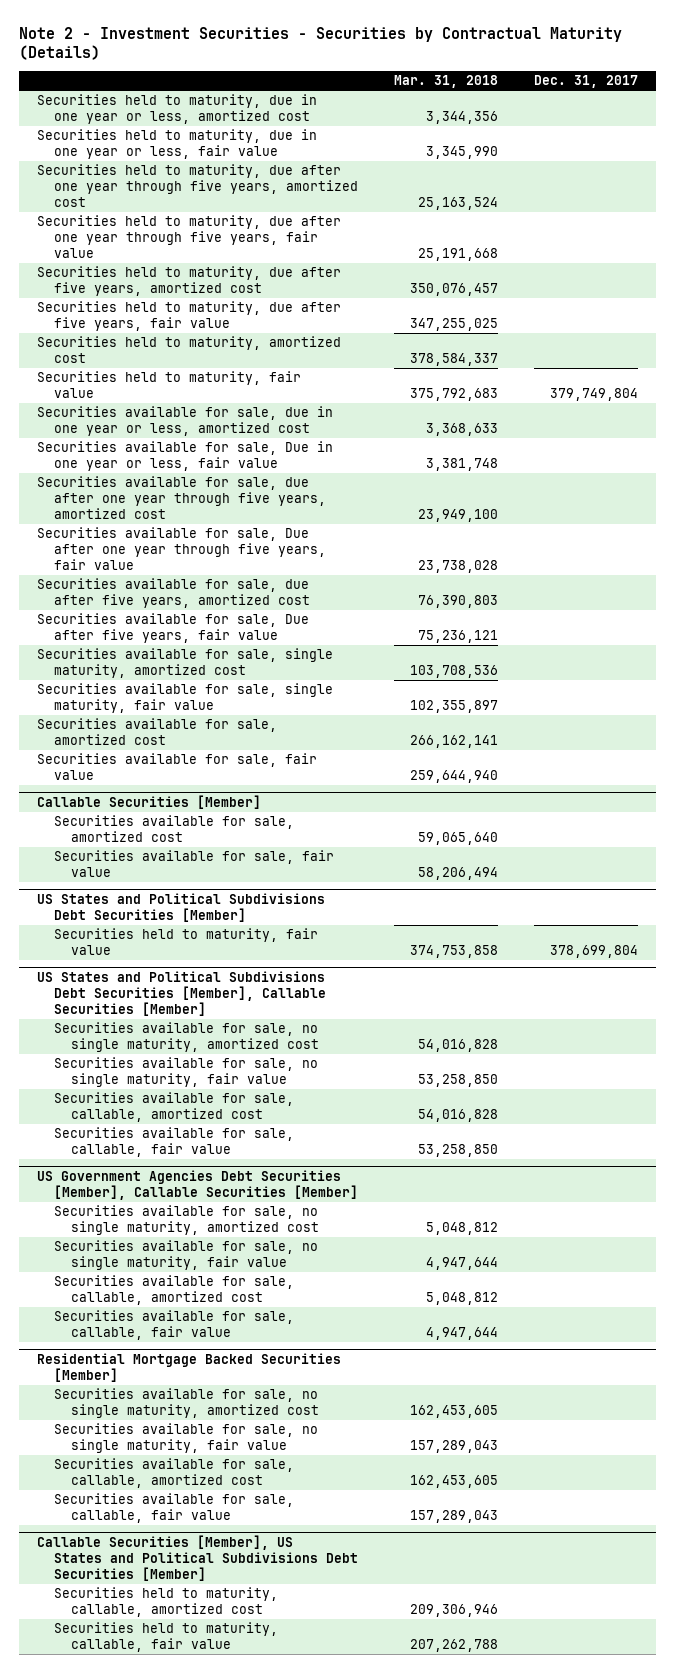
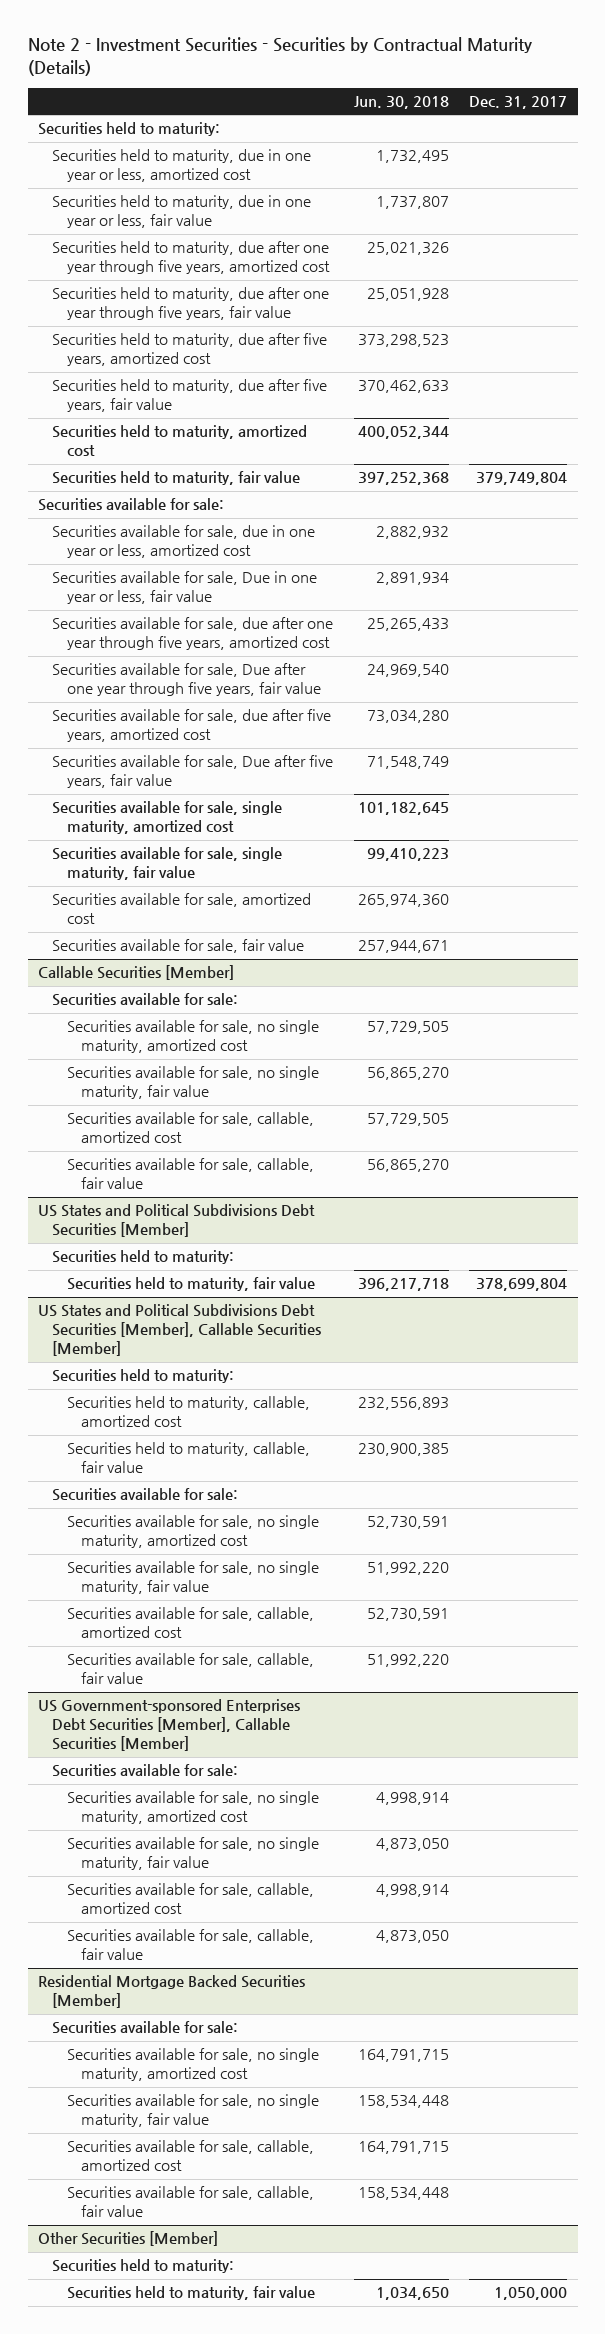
- | Mar. 31, 2018 | Dec. 31, 2017
+ | Jun. 30, 2018 | Dec. 31, 2017
+ Securities held to maturity:
+ Securities available for sale:
@ Callable Securities [Member]
- Securities available for sale, amortized cost | 59,065,640 |
- Securities available for sale, fair value | 58,206,494 |
+ Securities available for sale:
+ Securities available for sale, no single maturity, amortized cost | 57,729,505 |
+ Securities available for sale, no single maturity, fair value | 56,865,270 |
+ Securities available for sale, callable, amortized cost | 57,729,505 |
+ Securities available for sale, callable, fair value | 56,865,270 |
@ US States and Political Subdivisions Debt Securities [Member]
+ Securities held to maturity:
@ US States and Political Subdivisions Debt Securities [Member], Callable Securities [Member]
+ Securities held to maturity:
+ Securities held to maturity, callable, amortized cost | 232,556,893 |
+ Securities held to maturity, callable, fair value | 230,900,385 |
+ Securities available for sale:
- US Government Agencies Debt Securities [Member], Callable Securities [Member]
+ US Government-sponsored Enterprises Debt Securities [Member], Callable Securities [Member]
+ Securities available for sale:
@ Residential Mortgage Backed Securities [Member]
+ Securities available for sale:
- Callable Securities [Member], US States and Political Subdivisions Debt Securities [Member]
- Securities held to maturity, callable, amortized cost | 209,306,946 |
- Securities held to maturity, callable, fair value | 207,262,788 |
+ Other Securities [Member]
+ Securities held to maturity:
+ Securities held to maturity, fair value | 1,034,650 | 1,050,000

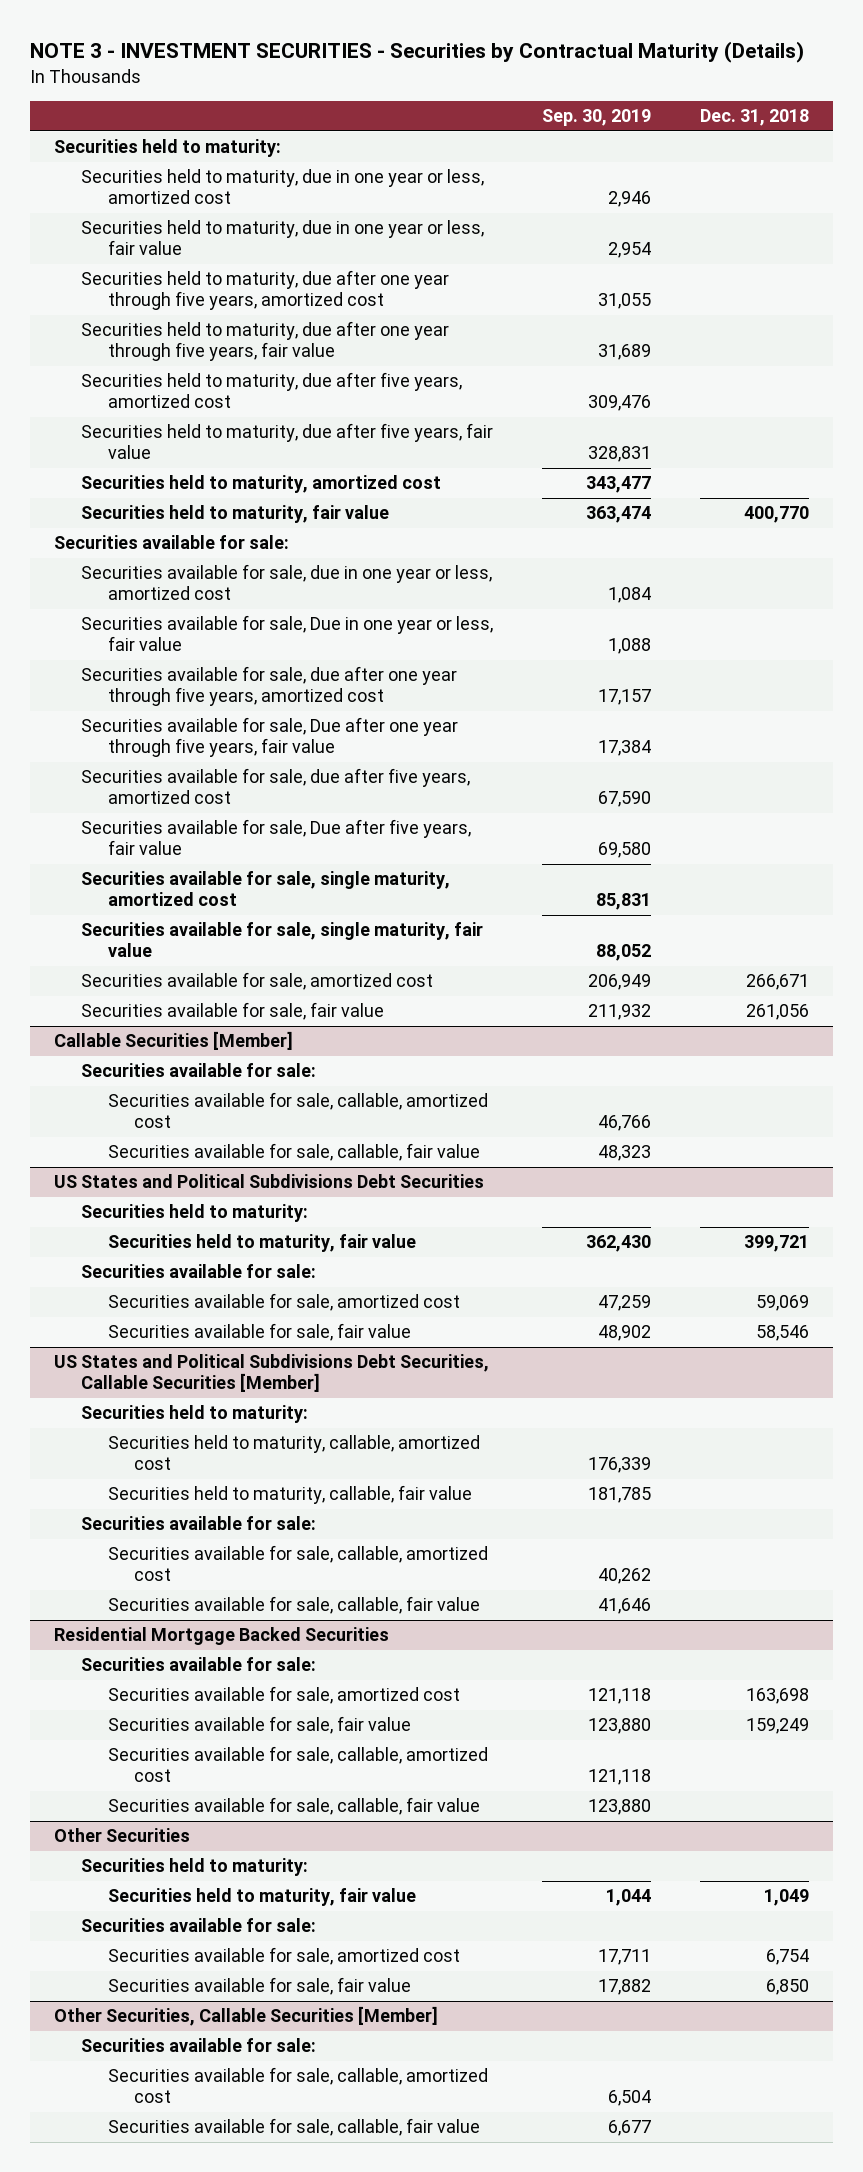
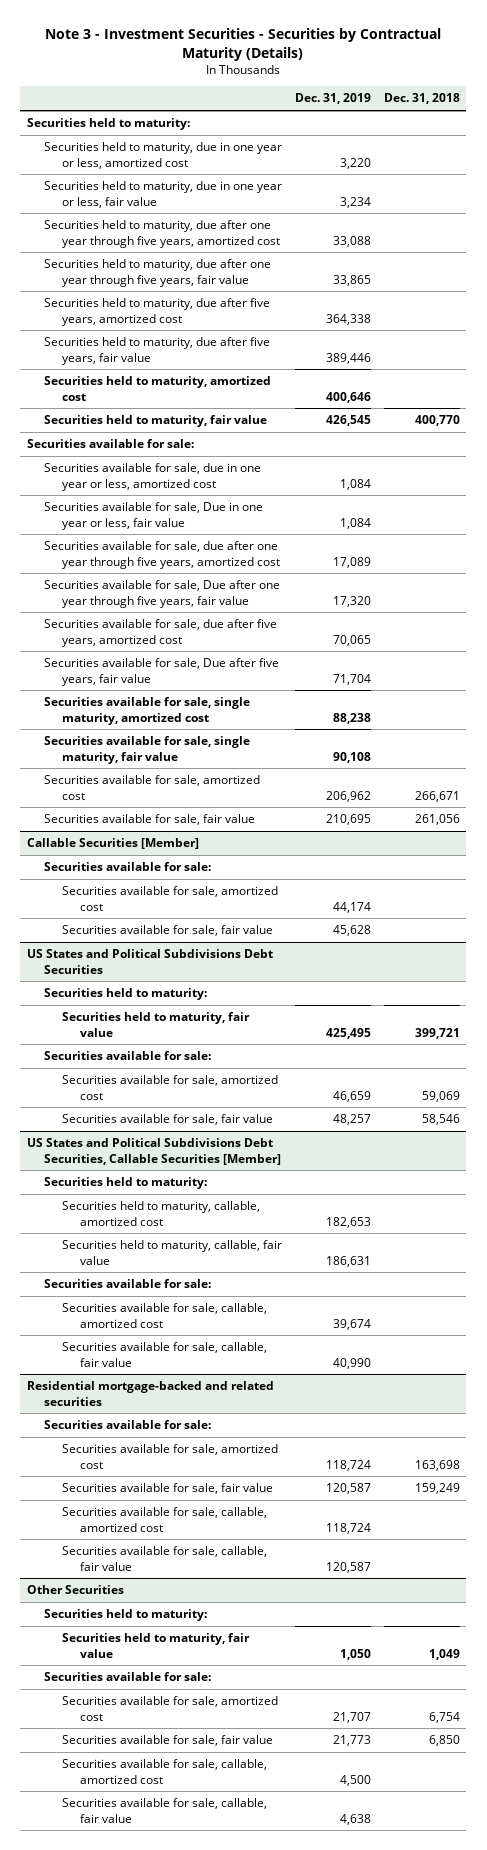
- NOTE 3 - INVESTMENT SECURITIES - Securities by Contractual Maturity (Details)
+ Note 3 - Investment Securities - Securities by Contractual Maturity (Details)
- | Sep. 30, 2019 | Dec. 31, 2018
+ | Dec. 31, 2019 | Dec. 31, 2018
@ Callable Securities [Member]
- Securities available for sale, callable, amortized cost | 46,766 |
- Securities available for sale, callable, fair value | 48,323 |
+ Securities available for sale, amortized cost | 44,174 |
+ Securities available for sale, fair value | 45,628 |
- Residential Mortgage Backed Securities
+ Residential mortgage-backed and related securities
- Other Securities, Callable Securities [Member]
- Securities available for sale:
- Securities available for sale, callable, amortized cost | 6,504 |
- Securities available for sale, callable, fair value | 6,677 |
@ Other Securities
+ Securities available for sale, callable, amortized cost | 4,500 |
+ Securities available for sale, callable, fair value | 4,638 |

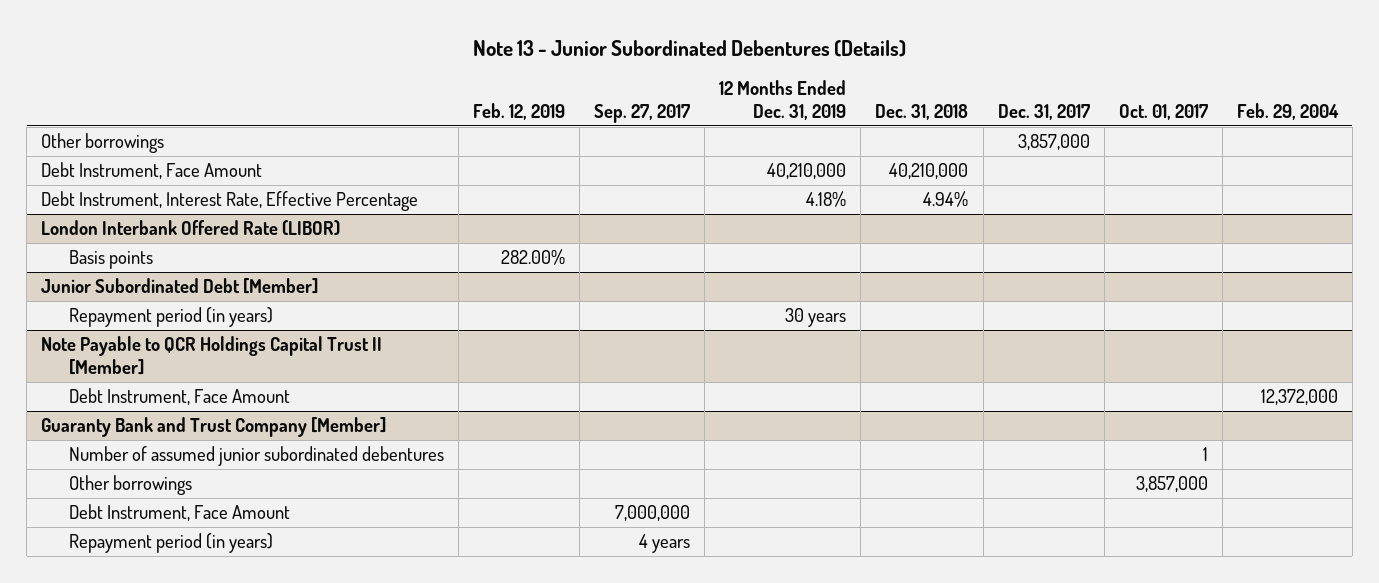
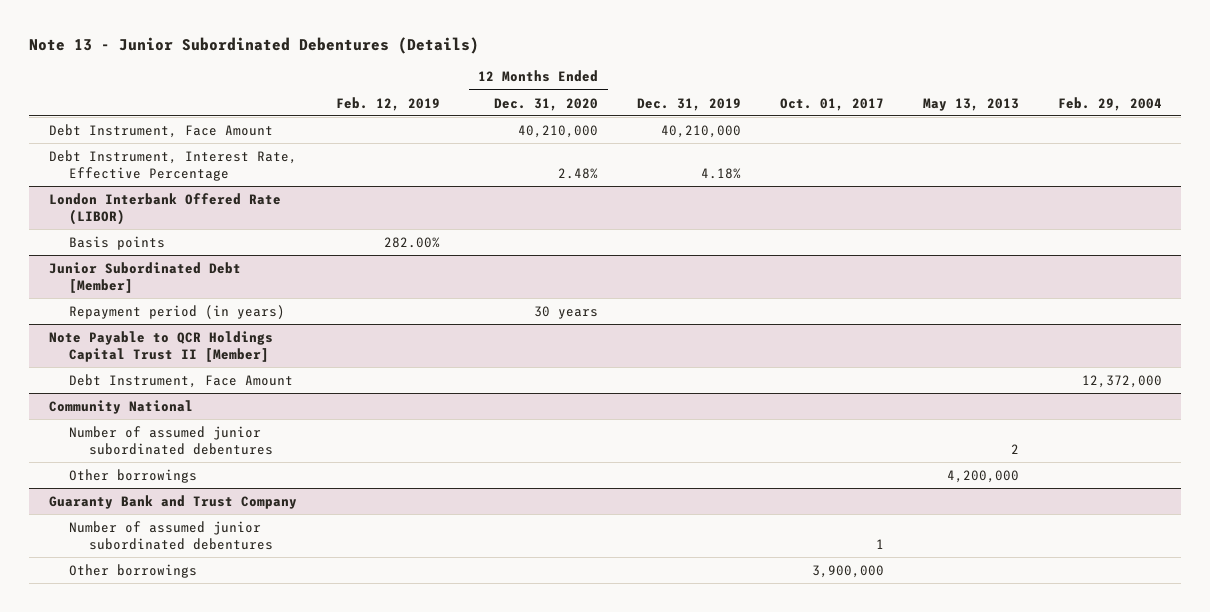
- | Feb. 12, 2019 | Sep. 27, 2017 | 12 Months Ended Dec. 31, 2019 | Dec. 31, 2018 | Dec. 31, 2017 | Oct. 01, 2017 | Feb. 29, 2004
+ | Feb. 12, 2019 | 12 Months Ended Dec. 31, 2020 | Dec. 31, 2019 | Oct. 01, 2017 | May 13, 2013 | Feb. 29, 2004
- Other borrowings | | | | | 3,857,000 | |
- Guaranty Bank and Trust Company [Member]
+ Community National
+ Number of assumed junior subordinated debentures | | | | | 2 |
+ Other borrowings | | | | | 4,200,000 |
+ Guaranty Bank and Trust Company
- Other borrowings | | | | | | 3,857,000 |
- Debt Instrument, Face Amount | | 7,000,000 | | | | |
- Repayment period (in years) | | 4 years | | | | |
+ Other borrowings | | | | 3,900,000 | |

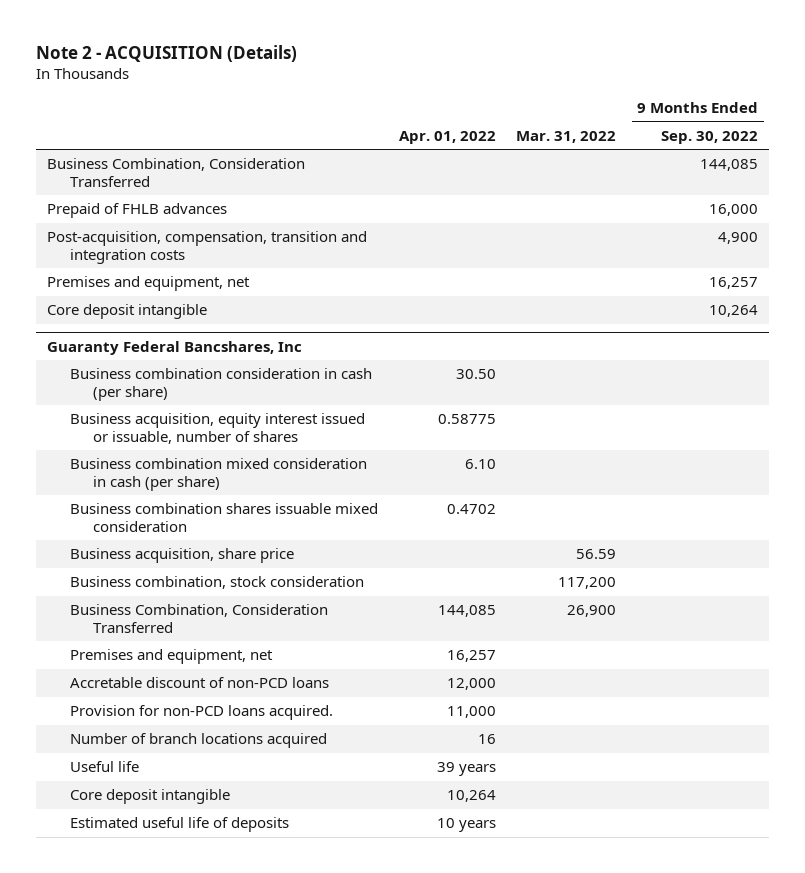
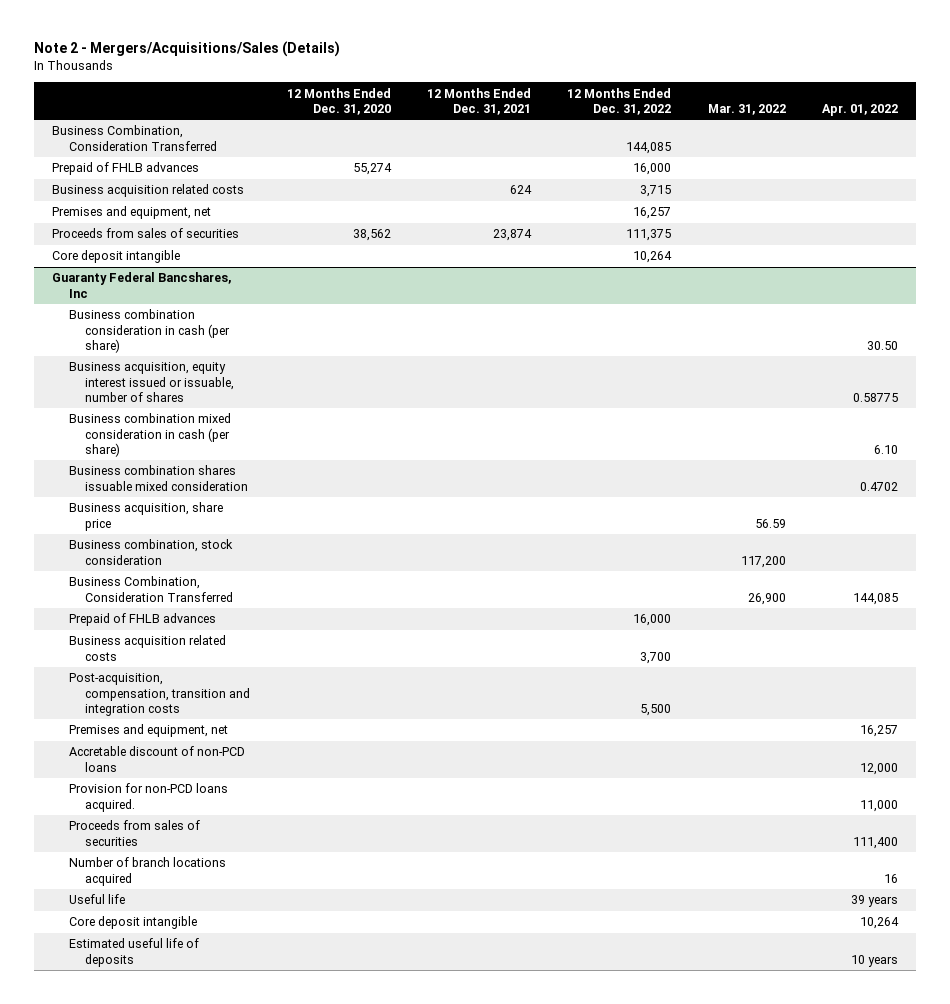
- Note 2 - ACQUISITION (Details)
+ Note 2 - Mergers/Acquisitions/Sales (Details)
- | Apr. 01, 2022 | Mar. 31, 2022 | 9 Months Ended Sep. 30, 2022
+ | 12 Months Ended Dec. 31, 2020 | 12 Months Ended Dec. 31, 2021 | 12 Months Ended Dec. 31, 2022 | Mar. 31, 2022 | Apr. 01, 2022
- Post-acquisition, compensation, transition and integration costs | | | 4,900
+ Business acquisition related costs | | 624 | 3,715 | |
+ Proceeds from sales of securities | 38,562 | 23,874 | 111,375 | |
@ Guaranty Federal Bancshares, Inc
+ Prepaid of FHLB advances | | | 16,000 | |
+ Business acquisition related costs | | | 3,700 | |
+ Post-acquisition, compensation, transition and integration costs | | | 5,500 | |
+ Proceeds from sales of securities | | | | | 111,400

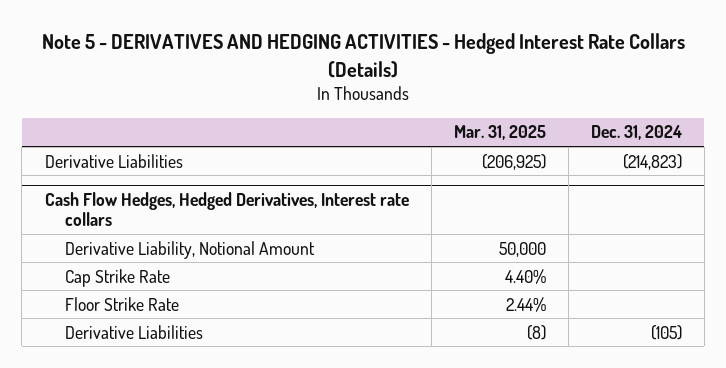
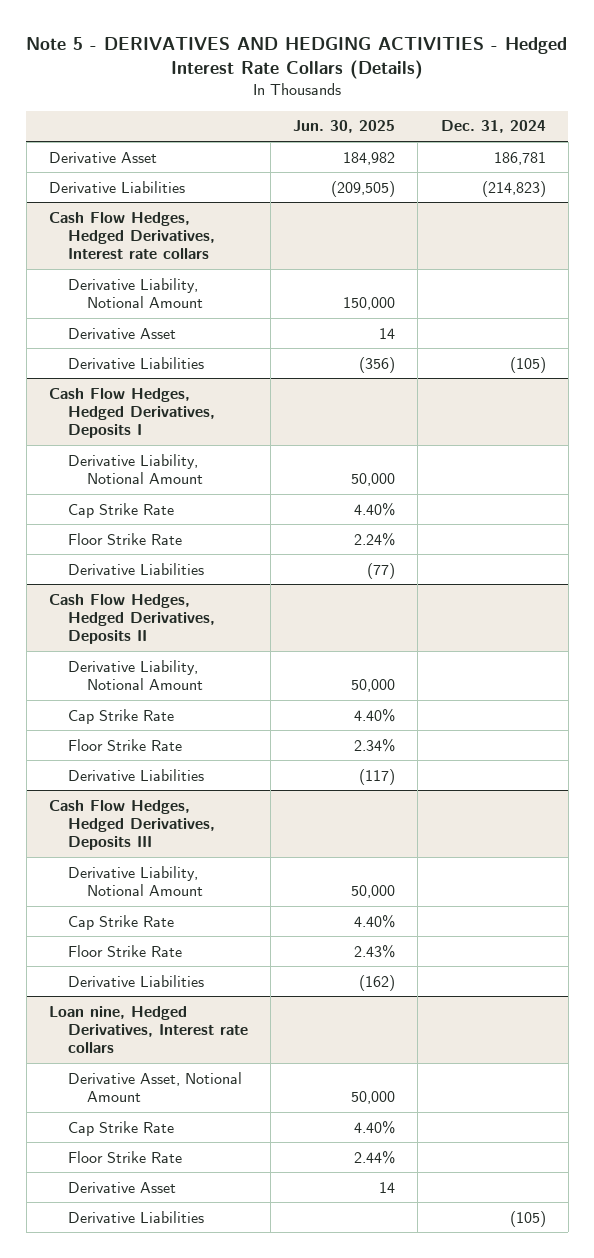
- | Mar. 31, 2025 | Dec. 31, 2024
+ | Jun. 30, 2025 | Dec. 31, 2024
+ Derivative Asset | 184,982 | 186,781
@ Cash Flow Hedges, Hedged Derivatives, Interest rate collars
- Cap Strike Rate | 4.40% |
- Floor Strike Rate | 2.44% |
+ Derivative Asset | 14 |
+ Cash Flow Hedges, Hedged Derivatives, Deposits I
+ Derivative Liability, Notional Amount | 50,000 |
+ Cap Strike Rate | 4.40% |
+ Floor Strike Rate | 2.24% |
+ Derivative Liabilities | (77) |
+ Cash Flow Hedges, Hedged Derivatives, Deposits II
+ Derivative Liability, Notional Amount | 50,000 |
+ Cap Strike Rate | 4.40% |
+ Floor Strike Rate | 2.34% |
+ Derivative Liabilities | (117) |
+ Cash Flow Hedges, Hedged Derivatives, Deposits III
+ Derivative Liability, Notional Amount | 50,000 |
+ Cap Strike Rate | 4.40% |
+ Floor Strike Rate | 2.43% |
+ Derivative Liabilities | (162) |
+ Loan nine, Hedged Derivatives, Interest rate collars
+ Derivative Asset, Notional Amount | 50,000 |
+ Cap Strike Rate | 4.40% |
+ Floor Strike Rate | 2.44% |
+ Derivative Asset | 14 |
+ Derivative Liabilities | | (105)

